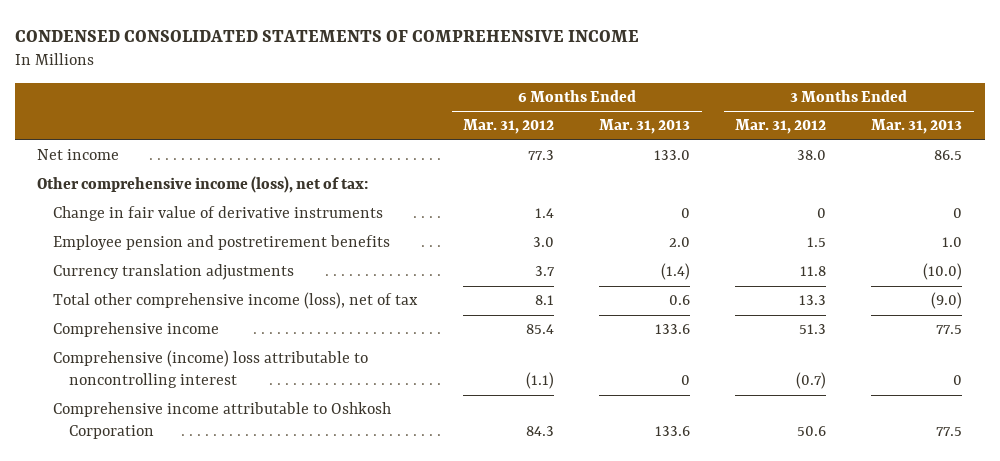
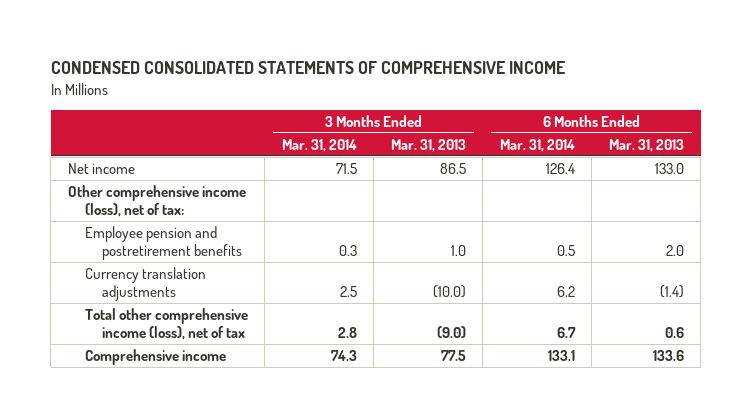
- | 6 Months Ended Mar. 31, 2012 | 6 Months Ended Mar. 31, 2013 | 3 Months Ended Mar. 31, 2012 | 3 Months Ended Mar. 31, 2013
+ | 3 Months Ended Mar. 31, 2014 | 3 Months Ended Mar. 31, 2013 | 6 Months Ended Mar. 31, 2014 | 6 Months Ended Mar. 31, 2013
- Change in fair value of derivative instruments | 1.4 | 0 | 0 | 0
- Comprehensive (income) loss attributable to noncontrolling interest | (1.1) | 0 | (0.7) | 0
- Comprehensive income attributable to Oshkosh Corporation | 84.3 | 133.6 | 50.6 | 77.5

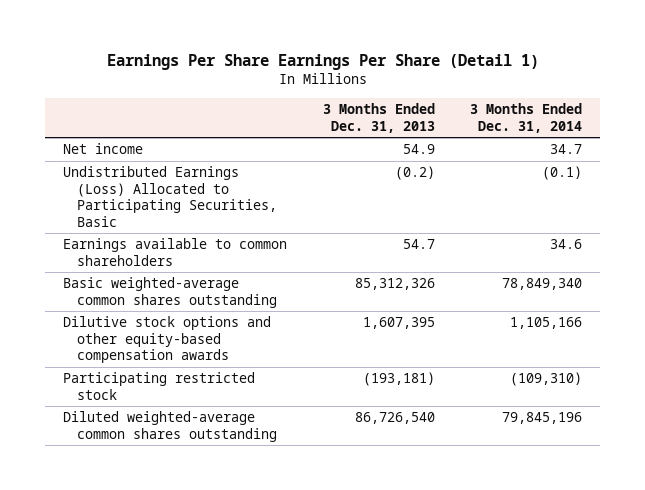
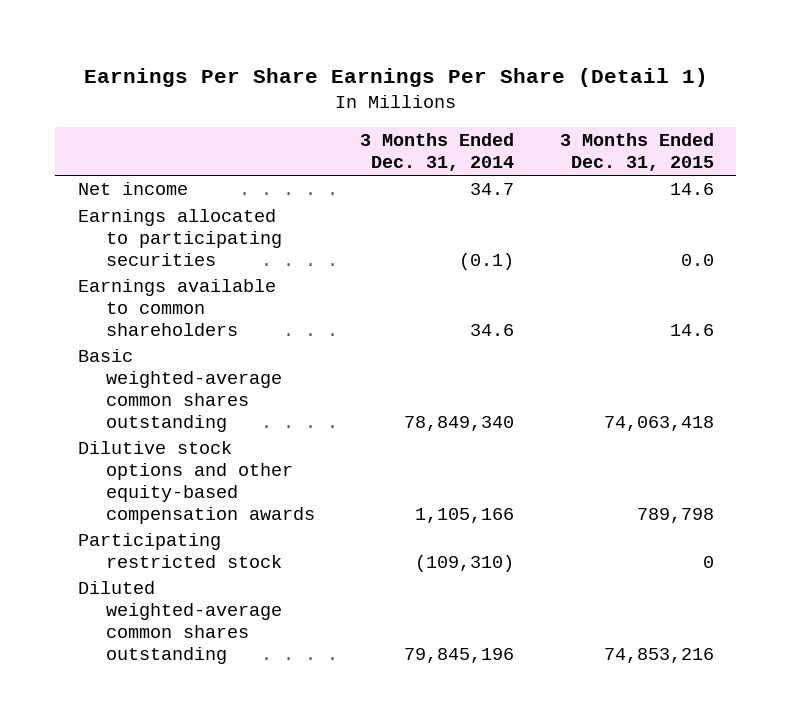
- | 3 Months Ended Dec. 31, 2013 | 3 Months Ended Dec. 31, 2014
+ | 3 Months Ended Dec. 31, 2014 | 3 Months Ended Dec. 31, 2015
- Undistributed Earnings (Loss) Allocated to Participating Securities, Basic | (0.2) | (0.1)
+ Earnings allocated to participating securities | (0.1) | 0.0

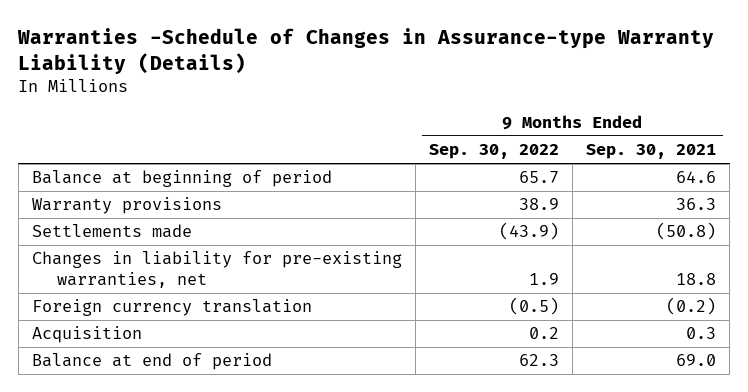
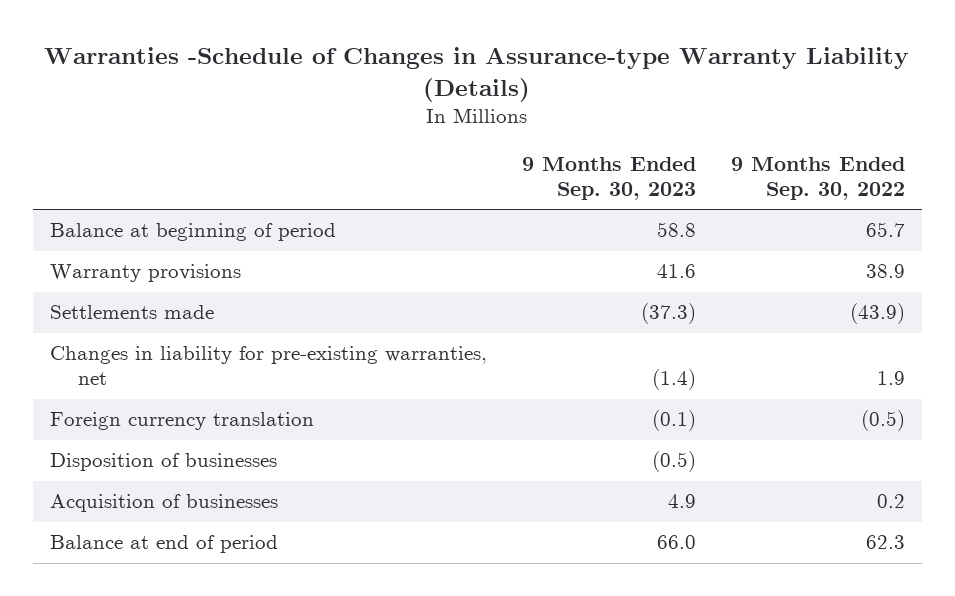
- | 9 Months Ended Sep. 30, 2022 | 9 Months Ended Sep. 30, 2021
+ | 9 Months Ended Sep. 30, 2023 | 9 Months Ended Sep. 30, 2022
- Acquisition | 0.2 | 0.3
+ Disposition of businesses | (0.5) |
+ Acquisition of businesses | 4.9 | 0.2

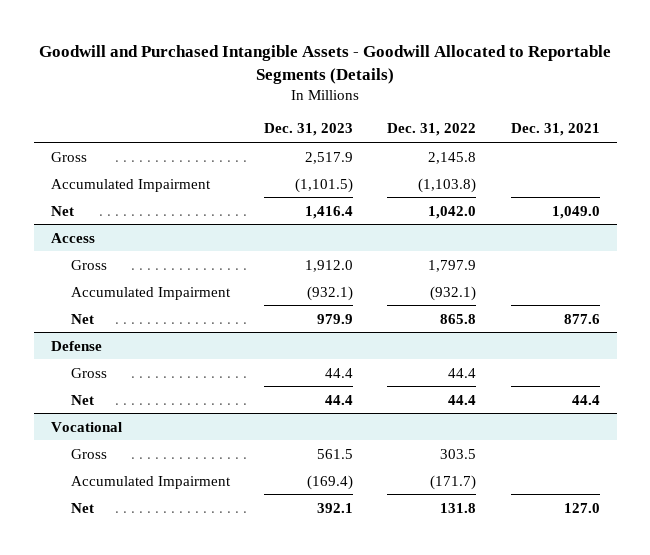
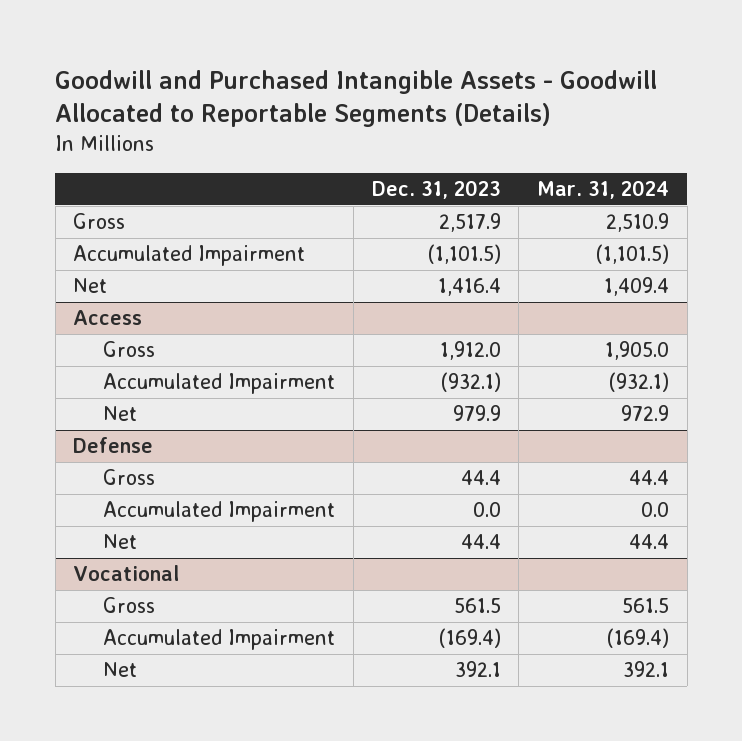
- | Dec. 31, 2023 | Dec. 31, 2022 | Dec. 31, 2021
+ | Dec. 31, 2023 | Mar. 31, 2024
@ Defense
+ Accumulated Impairment | 0.0 | 0.0

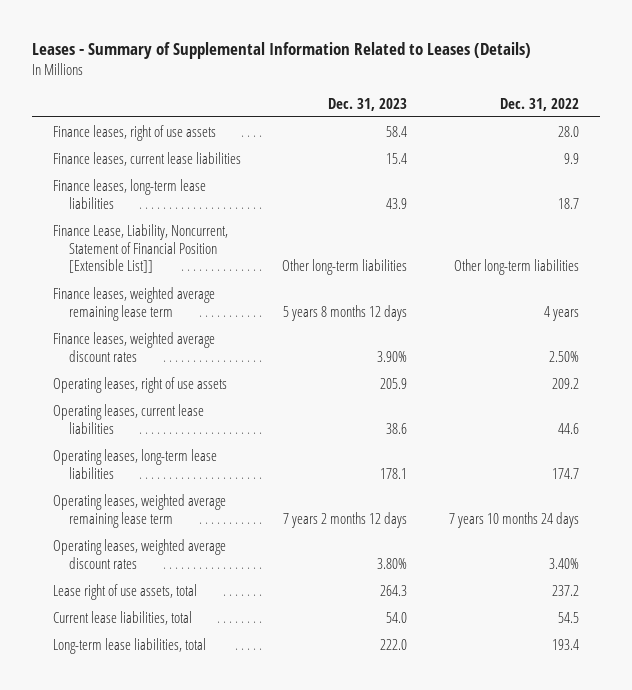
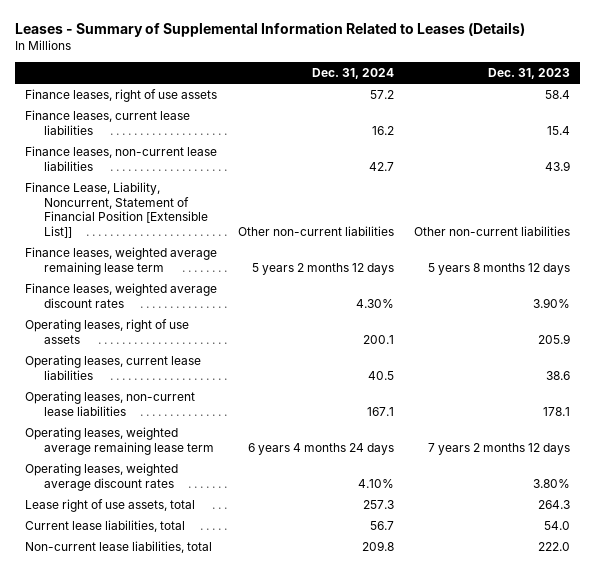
- | Dec. 31, 2023 | Dec. 31, 2022
+ | Dec. 31, 2024 | Dec. 31, 2023
- Finance leases, long-term lease liabilities | 43.9 | 18.7
- Finance Lease, Liability, Noncurrent, Statement of Financial Position [Extensible List]] | Other long-term liabilities | Other long-term liabilities
+ Finance leases, non-current lease liabilities | 42.7 | 43.9
+ Finance Lease, Liability, Noncurrent, Statement of Financial Position [Extensible List]] | Other non-current liabilities | Other non-current liabilities
- Operating leases, long-term lease liabilities | 178.1 | 174.7
+ Operating leases, non-current lease liabilities | 167.1 | 178.1
- Long-term lease liabilities, total | 222.0 | 193.4
+ Non-current lease liabilities, total | 209.8 | 222.0

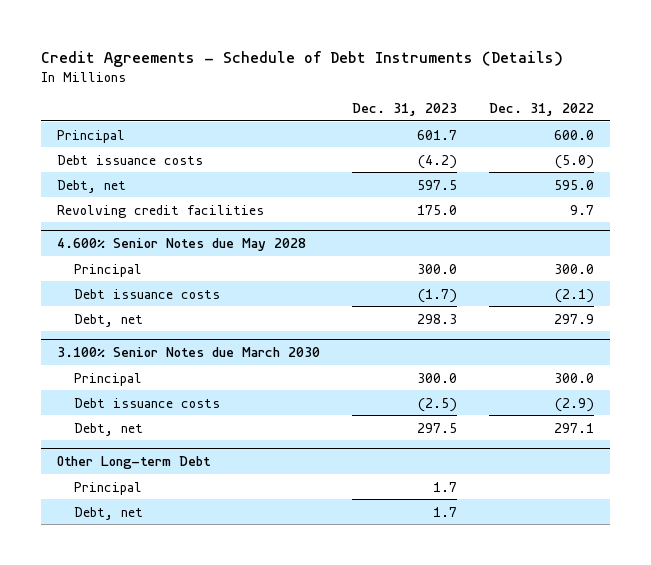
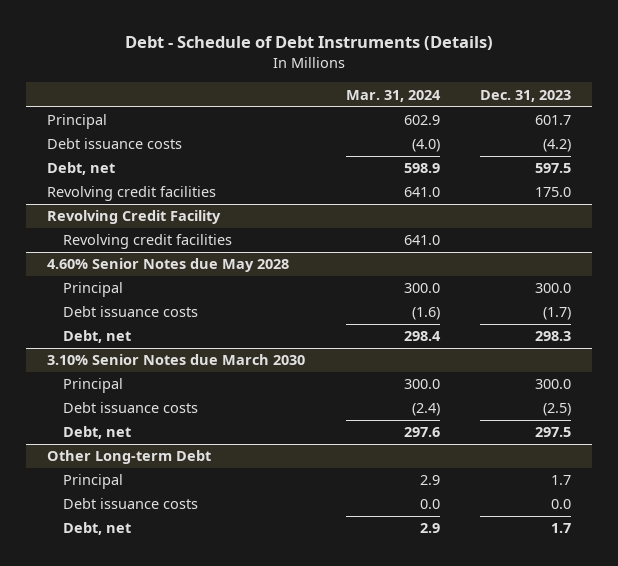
- Credit Agreements - Schedule of Debt Instruments (Details)
+ Debt - Schedule of Debt Instruments (Details)
- | Dec. 31, 2023 | Dec. 31, 2022
+ | Mar. 31, 2024 | Dec. 31, 2023
- 4.600% Senior Notes due May 2028
+ Revolving Credit Facility
+ Revolving credit facilities | 641.0 |
+ 4.60% Senior Notes due May 2028
- 3.100% Senior Notes due March 2030
+ 3.10% Senior Notes due March 2030
@ Other Long-term Debt
+ Debt issuance costs | 0.0 | 0.0

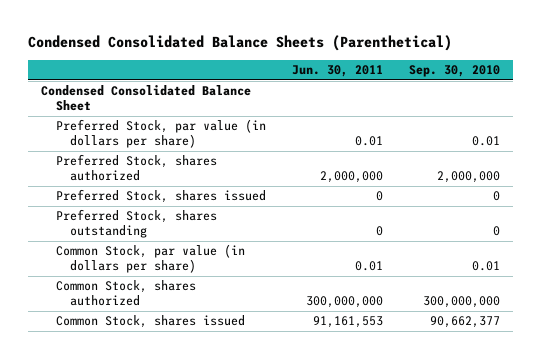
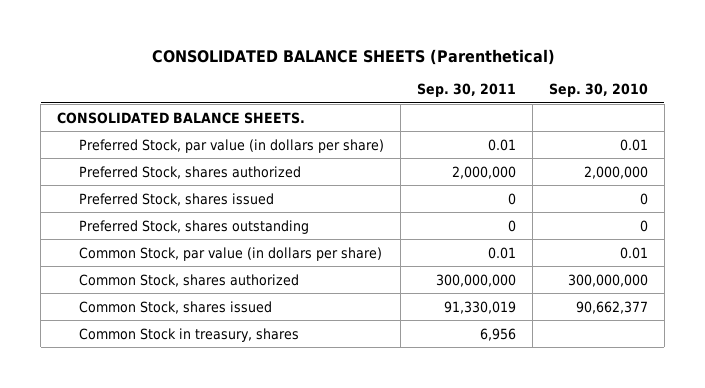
- Condensed Consolidated Balance Sheets (Parenthetical)
+ CONSOLIDATED BALANCE SHEETS (Parenthetical)
- | Jun. 30, 2011 | Sep. 30, 2010
+ | Sep. 30, 2011 | Sep. 30, 2010
- Condensed Consolidated Balance Sheet
+ CONSOLIDATED BALANCE SHEETS.
+ Common Stock in treasury, shares | 6,956 |

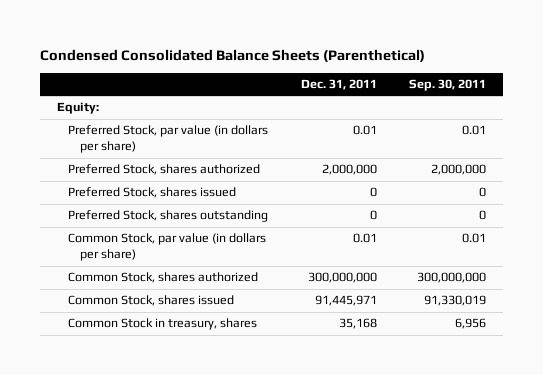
- CONSOLIDATED BALANCE SHEETS (Parenthetical)
+ Condensed Consolidated Balance Sheets (Parenthetical)
- | Sep. 30, 2011 | Sep. 30, 2010
+ | Dec. 31, 2011 | Sep. 30, 2011
- CONSOLIDATED BALANCE SHEETS.
+ Equity:

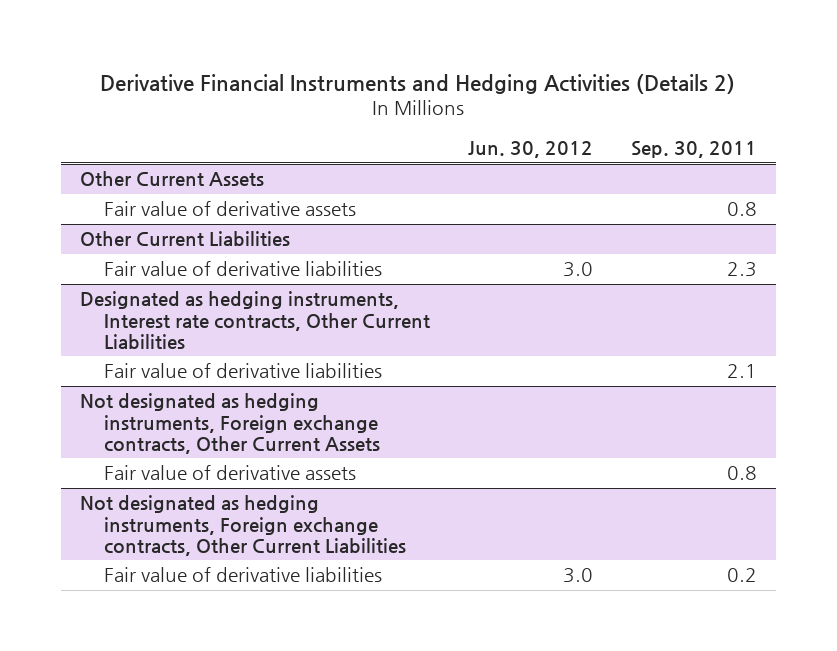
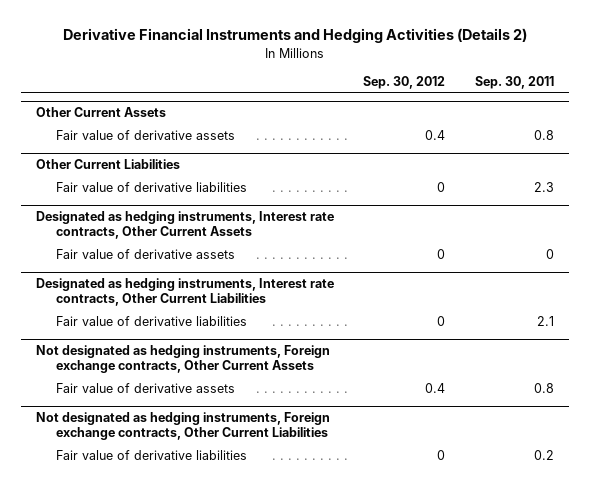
- | Jun. 30, 2012 | Sep. 30, 2011
+ | Sep. 30, 2012 | Sep. 30, 2011
+ Designated as hedging instruments, Interest rate contracts, Other Current Assets
+ Fair value of derivative assets | 0 | 0

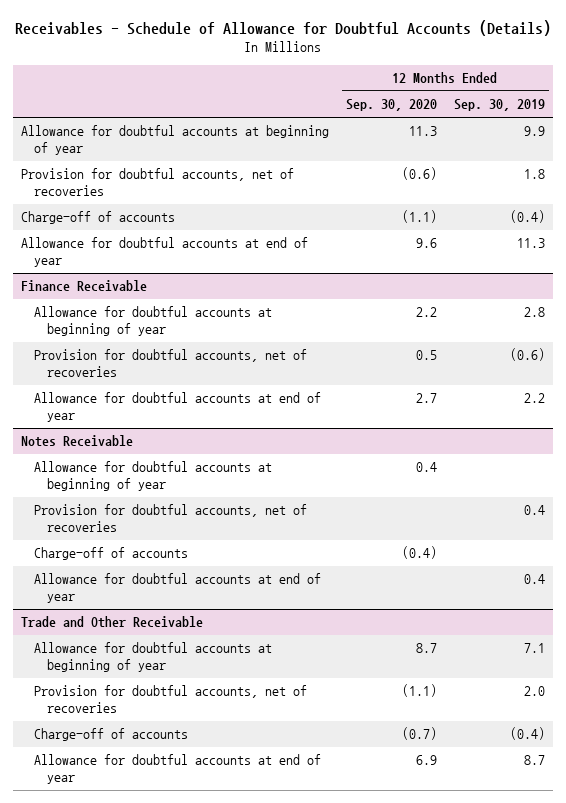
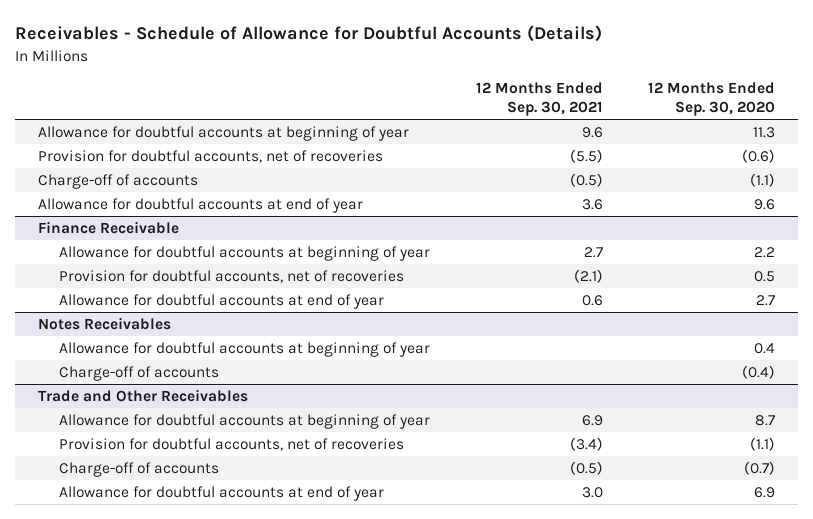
- | 12 Months Ended Sep. 30, 2020 | 12 Months Ended Sep. 30, 2019
+ | 12 Months Ended Sep. 30, 2021 | 12 Months Ended Sep. 30, 2020
- Notes Receivable
+ Notes Receivables
- Provision for doubtful accounts, net of recoveries | | 0.4
- Allowance for doubtful accounts at end of year | | 0.4
- Trade and Other Receivable
+ Trade and Other Receivables

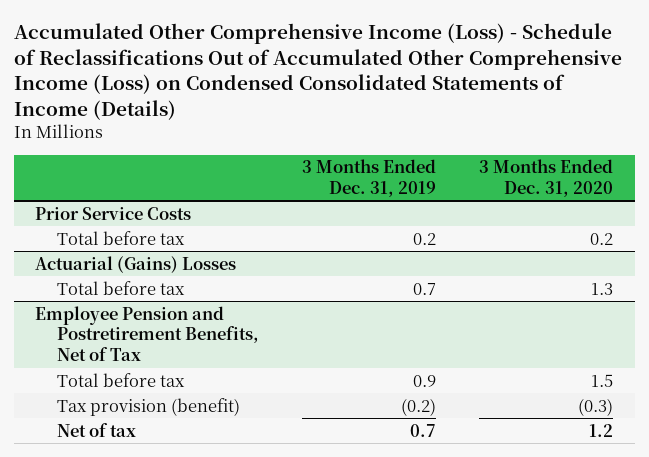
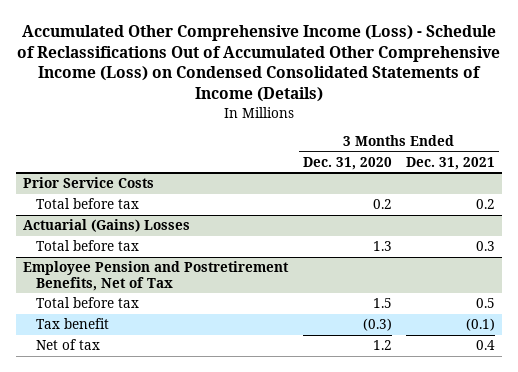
- | 3 Months Ended Dec. 31, 2019 | 3 Months Ended Dec. 31, 2020
+ | 3 Months Ended Dec. 31, 2020 | 3 Months Ended Dec. 31, 2021
@ Employee Pension and Postretirement Benefits, Net of Tax
- Tax provision (benefit) | (0.2) | (0.3)
+ Tax benefit | (0.3) | (0.1)

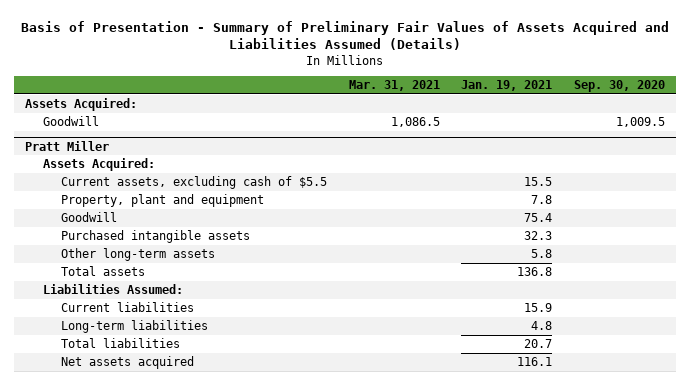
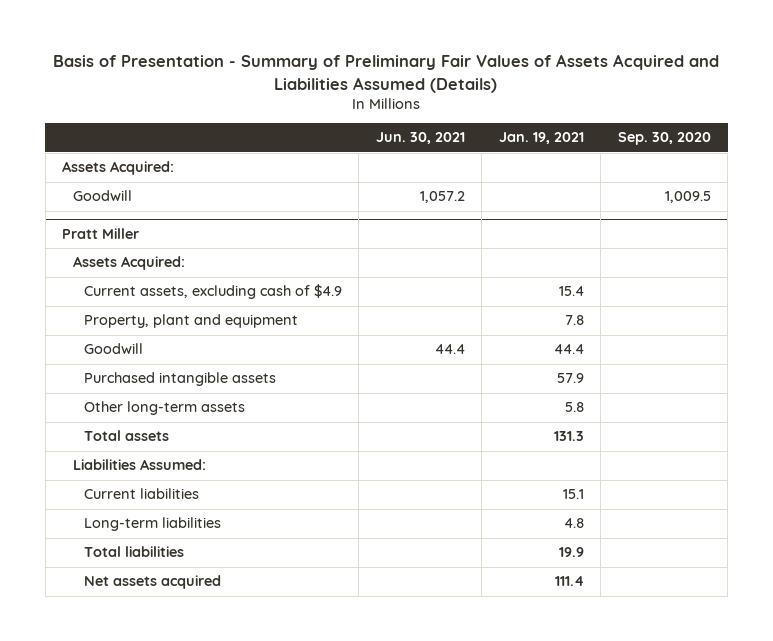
- | Mar. 31, 2021 | Jan. 19, 2021 | Sep. 30, 2020
+ | Jun. 30, 2021 | Jan. 19, 2021 | Sep. 30, 2020
@ Pratt Miller
- Current assets, excluding cash of $5.5 | | 15.5 |
+ Current assets, excluding cash of $4.9 | | 15.4 |
- Goodwill | | 75.4 |
- Purchased intangible assets | | 32.3 |
+ Goodwill | 44.4 | 44.4 |
+ Purchased intangible assets | | 57.9 |
- Total assets | | 136.8 |
+ Total assets | | 131.3 |
- Current liabilities | | 15.9 |
+ Current liabilities | | 15.1 |
- Total liabilities | | 20.7 |
- Net assets acquired | | 116.1 |
+ Total liabilities | | 19.9 |
+ Net assets acquired | | 111.4 |

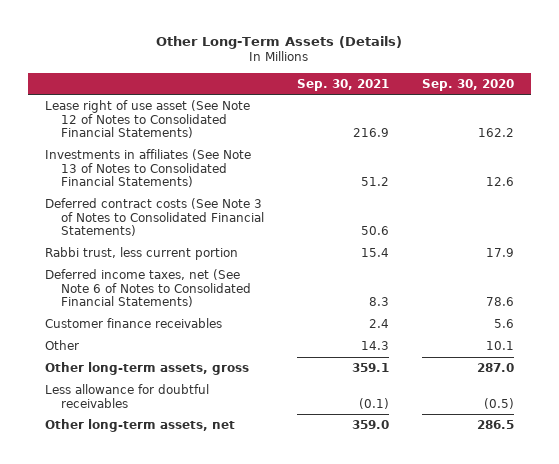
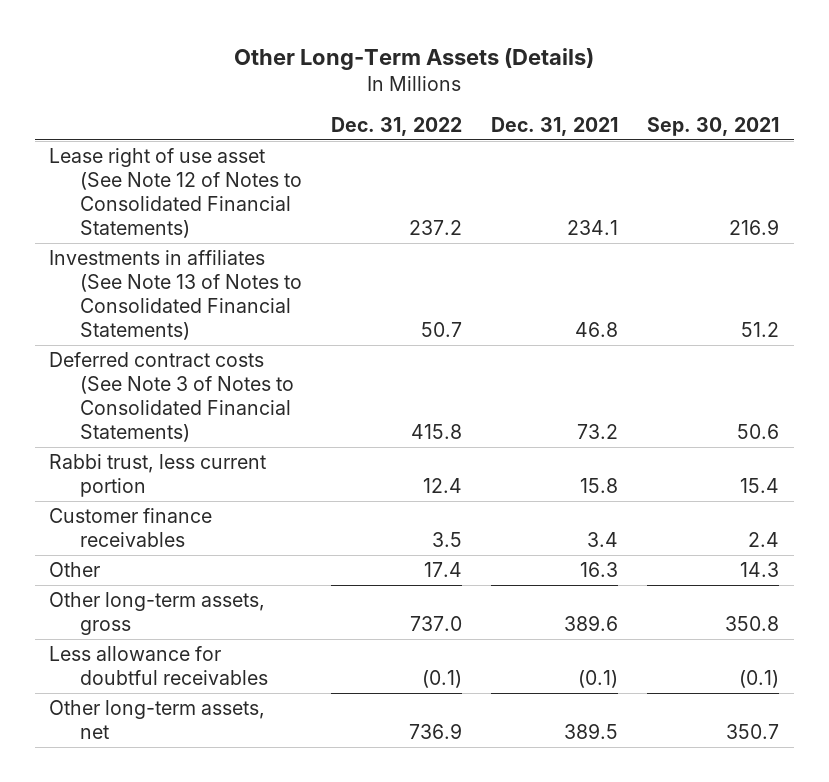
- | Sep. 30, 2021 | Sep. 30, 2020
+ | Dec. 31, 2022 | Dec. 31, 2021 | Sep. 30, 2021
- Deferred income taxes, net (See Note 6 of Notes to Consolidated Financial Statements) | 8.3 | 78.6
- Other long-term assets, gross | 359.1 | 287.0
+ Other long-term assets, gross | 737.0 | 389.6 | 350.8
- Other long-term assets, net | 359.0 | 286.5
+ Other long-term assets, net | 736.9 | 389.5 | 350.7

